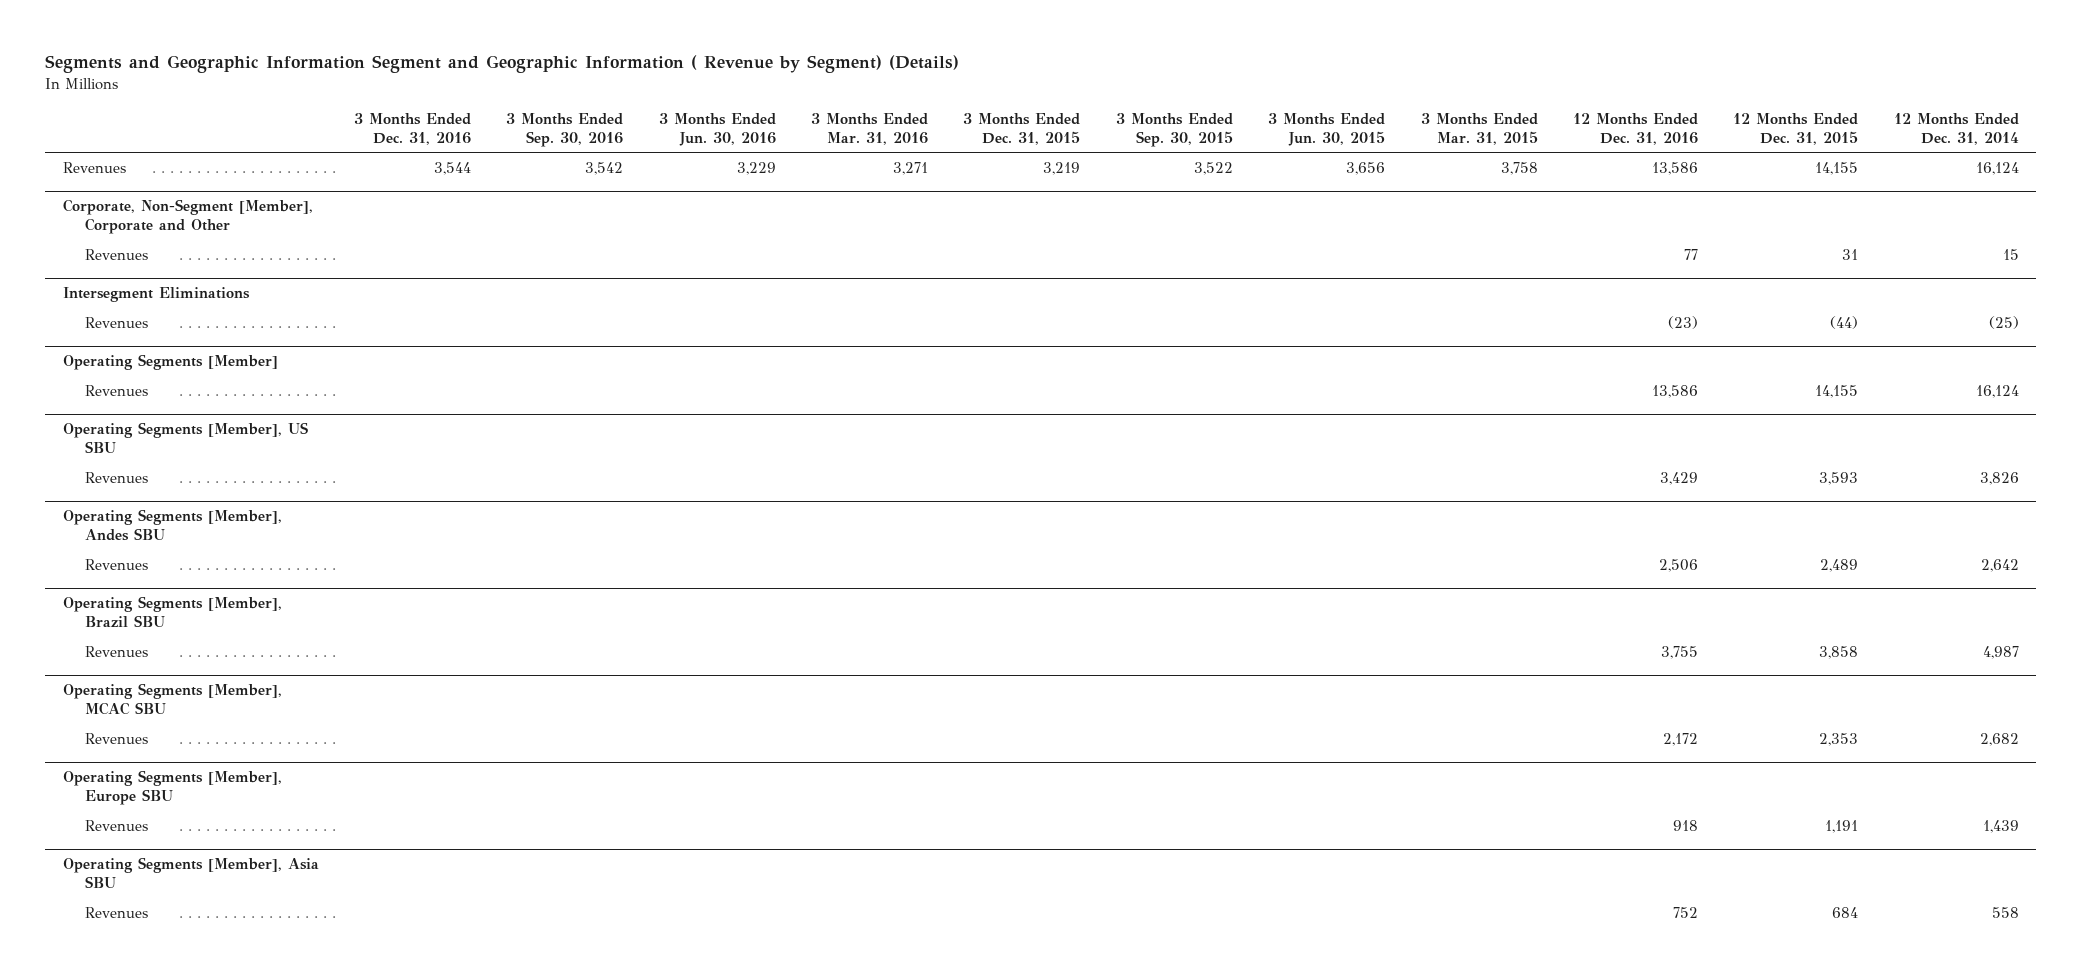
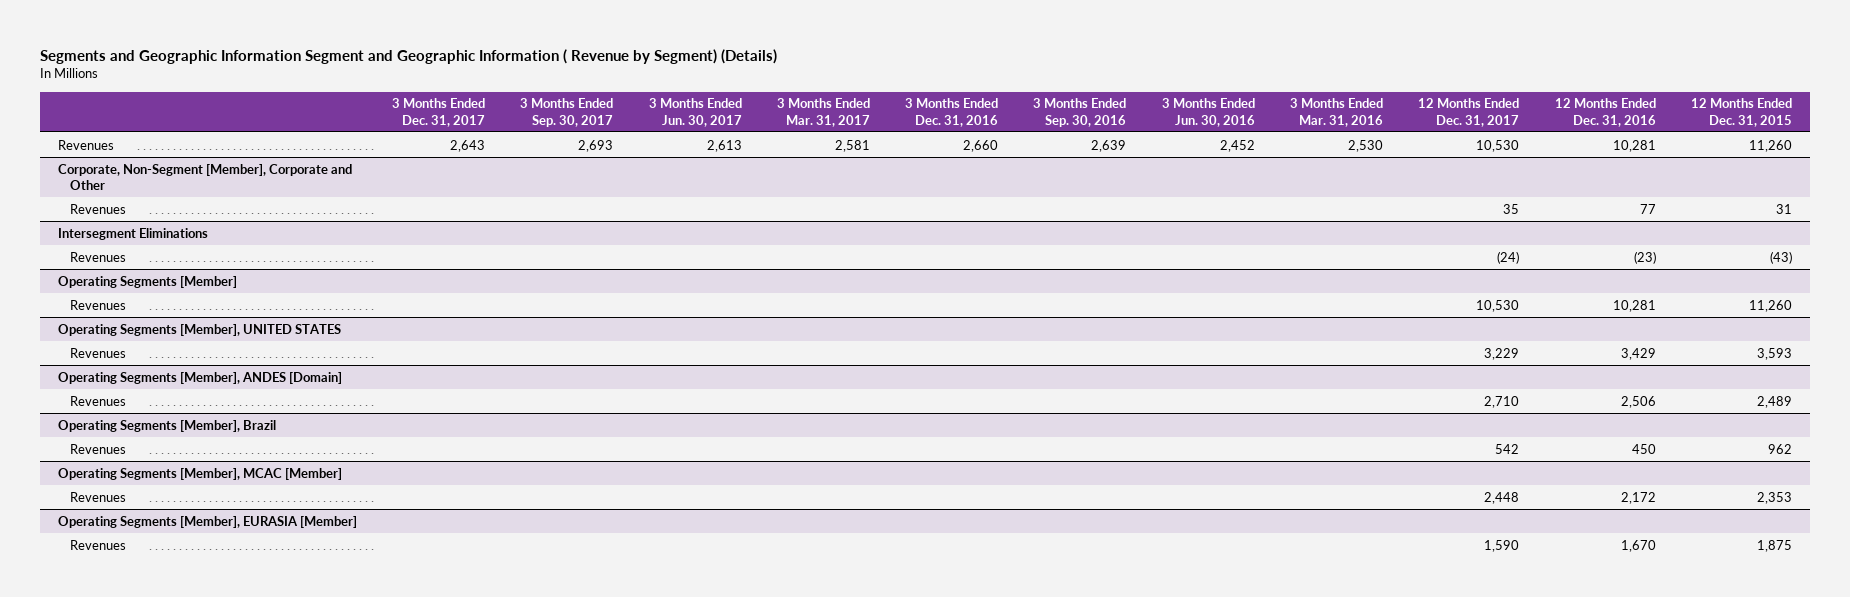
- | 3 Months Ended Dec. 31, 2016 | 3 Months Ended Sep. 30, 2016 | 3 Months Ended Jun. 30, 2016 | 3 Months Ended Mar. 31, 2016 | 3 Months Ended Dec. 31, 2015 | 3 Months Ended Sep. 30, 2015 | 3 Months Ended Jun. 30, 2015 | 3 Months Ended Mar. 31, 2015 | 12 Months Ended Dec. 31, 2016 | 12 Months Ended Dec. 31, 2015 | 12 Months Ended Dec. 31, 2014
+ | 3 Months Ended Dec. 31, 2017 | 3 Months Ended Sep. 30, 2017 | 3 Months Ended Jun. 30, 2017 | 3 Months Ended Mar. 31, 2017 | 3 Months Ended Dec. 31, 2016 | 3 Months Ended Sep. 30, 2016 | 3 Months Ended Jun. 30, 2016 | 3 Months Ended Mar. 31, 2016 | 12 Months Ended Dec. 31, 2017 | 12 Months Ended Dec. 31, 2016 | 12 Months Ended Dec. 31, 2015
- Revenues | 3,544 | 3,542 | 3,229 | 3,271 | 3,219 | 3,522 | 3,656 | 3,758 | 13,586 | 14,155 | 16,124
+ Revenues | 2,643 | 2,693 | 2,613 | 2,581 | 2,660 | 2,639 | 2,452 | 2,530 | 10,530 | 10,281 | 11,260
@ Intersegment Eliminations
- Revenues | | | | | | | | | (23) | (44) | (25)
+ Revenues | | | | | | | | | (24) | (23) | (43)
@ Operating Segments [Member]
- Revenues | | | | | | | | | 13,586 | 14,155 | 16,124
- Operating Segments [Member], US SBU
@ Operating Segments [Member]
+ Revenues | | | | | | | | | 10,530 | 10,281 | 11,260
+ Operating Segments [Member], UNITED STATES
- Operating Segments [Member], Andes SBU
+ Operating Segments [Member], ANDES [Domain]
- Operating Segments [Member], Brazil SBU
- Revenues | | | | | | | | | 3,755 | 3,858 | 4,987
- Operating Segments [Member], MCAC SBU
+ Operating Segments [Member], Brazil
+ Revenues | | | | | | | | | 542 | 450 | 962
+ Operating Segments [Member], MCAC [Member]
- Operating Segments [Member], Europe SBU
- Revenues | | | | | | | | | 918 | 1,191 | 1,439
- Operating Segments [Member], Asia SBU
- Revenues | | | | | | | | | 752 | 684 | 558
+ Operating Segments [Member], EURASIA [Member]
+ Revenues | | | | | | | | | 1,590 | 1,670 | 1,875

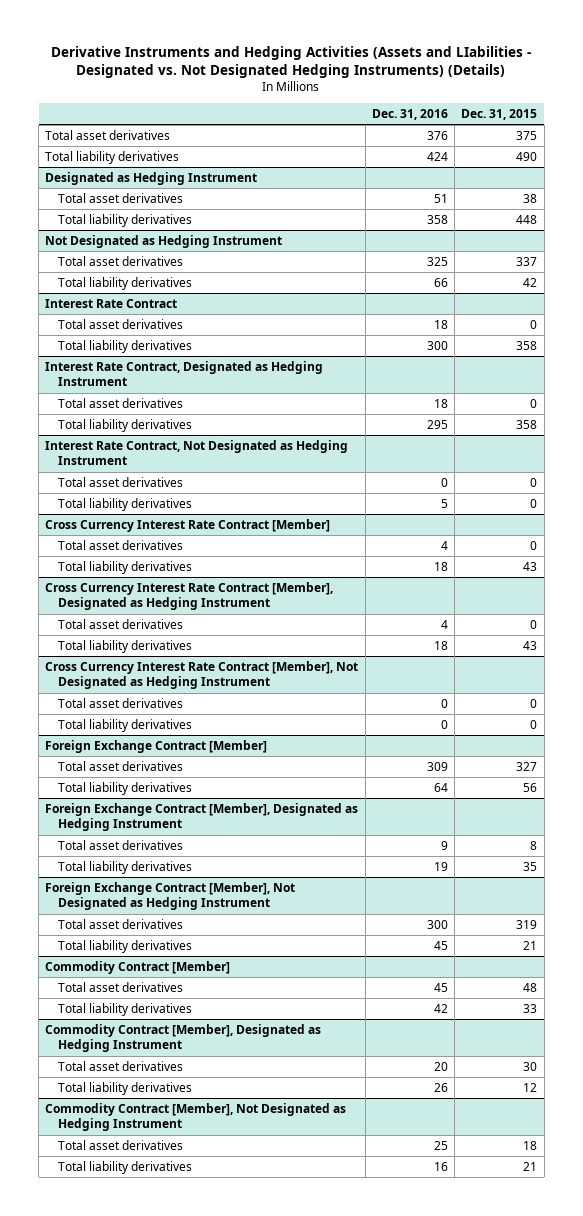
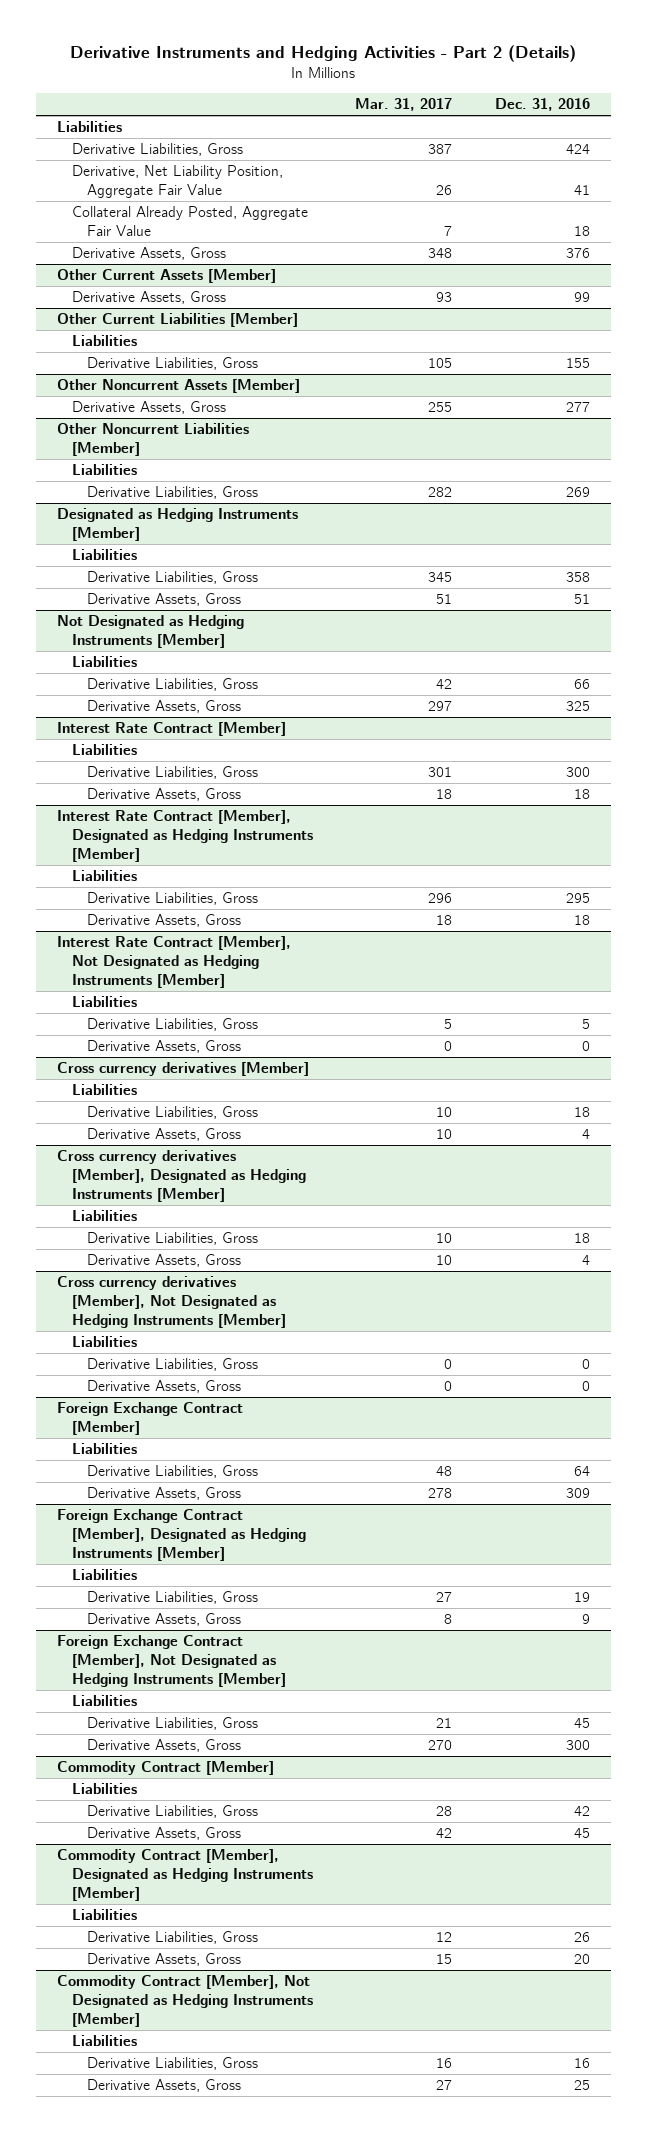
- Derivative Instruments and Hedging Activities (Assets and LIabilities - Designated vs. Not Designated Hedging Instruments) (Details)
+ Derivative Instruments and Hedging Activities - Part 2 (Details)
- | Dec. 31, 2016 | Dec. 31, 2015
+ | Mar. 31, 2017 | Dec. 31, 2016
- Total asset derivatives | 376 | 375
- Total liability derivatives | 424 | 490
- Designated as Hedging Instrument
- Total asset derivatives | 51 | 38
- Total liability derivatives | 358 | 448
- Not Designated as Hedging Instrument
- Total asset derivatives | 325 | 337
- Total liability derivatives | 66 | 42
- Interest Rate Contract
- Total asset derivatives | 18 | 0
- Total liability derivatives | 300 | 358
- Interest Rate Contract, Designated as Hedging Instrument
- Total asset derivatives | 18 | 0
- Total liability derivatives | 295 | 358
- Interest Rate Contract, Not Designated as Hedging Instrument
- Total asset derivatives | 0 | 0
- Total liability derivatives | 5 | 0
- Cross Currency Interest Rate Contract [Member]
- Total asset derivatives | 4 | 0
- Total liability derivatives | 18 | 43
- Cross Currency Interest Rate Contract [Member], Designated as Hedging Instrument
- Total asset derivatives | 4 | 0
- Total liability derivatives | 18 | 43
- Cross Currency Interest Rate Contract [Member], Not Designated as Hedging Instrument
- Total asset derivatives | 0 | 0
- Total liability derivatives | 0 | 0
+ Liabilities
+ Derivative Liabilities, Gross | 387 | 424
+ Derivative, Net Liability Position, Aggregate Fair Value | 26 | 41
+ Collateral Already Posted, Aggregate Fair Value | 7 | 18
+ Derivative Assets, Gross | 348 | 376
+ Other Current Assets [Member]
+ Derivative Assets, Gross | 93 | 99
+ Other Current Liabilities [Member]
+ Liabilities
+ Derivative Liabilities, Gross | 105 | 155
+ Other Noncurrent Assets [Member]
+ Derivative Assets, Gross | 255 | 277
+ Other Noncurrent Liabilities [Member]
+ Liabilities
+ Derivative Liabilities, Gross | 282 | 269
+ Designated as Hedging Instruments [Member]
+ Liabilities
+ Derivative Liabilities, Gross | 345 | 358
+ Derivative Assets, Gross | 51 | 51
+ Not Designated as Hedging Instruments [Member]
+ Liabilities
+ Derivative Liabilities, Gross | 42 | 66
+ Derivative Assets, Gross | 297 | 325
+ Interest Rate Contract [Member]
+ Liabilities
+ Derivative Liabilities, Gross | 301 | 300
+ Derivative Assets, Gross | 18 | 18
+ Interest Rate Contract [Member], Designated as Hedging Instruments [Member]
+ Liabilities
+ Derivative Liabilities, Gross | 296 | 295
+ Derivative Assets, Gross | 18 | 18
+ Interest Rate Contract [Member], Not Designated as Hedging Instruments [Member]
+ Liabilities
+ Derivative Liabilities, Gross | 5 | 5
+ Derivative Assets, Gross | 0 | 0
+ Cross currency derivatives [Member]
+ Liabilities
+ Derivative Liabilities, Gross | 10 | 18
+ Derivative Assets, Gross | 10 | 4
+ Cross currency derivatives [Member], Designated as Hedging Instruments [Member]
+ Liabilities
+ Derivative Liabilities, Gross | 10 | 18
+ Derivative Assets, Gross | 10 | 4
+ Cross currency derivatives [Member], Not Designated as Hedging Instruments [Member]
+ Liabilities
+ Derivative Liabilities, Gross | 0 | 0
+ Derivative Assets, Gross | 0 | 0
@ Foreign Exchange Contract [Member]
- Total asset derivatives | 309 | 327
- Total liability derivatives | 64 | 56
- Foreign Exchange Contract [Member], Designated as Hedging Instrument
- Total asset derivatives | 9 | 8
- Total liability derivatives | 19 | 35
- Foreign Exchange Contract [Member], Not Designated as Hedging Instrument
- Total asset derivatives | 300 | 319
- Total liability derivatives | 45 | 21
@ Foreign Exchange Contract [Member]
+ Liabilities
+ Derivative Liabilities, Gross | 48 | 64
+ Derivative Assets, Gross | 278 | 309
+ Foreign Exchange Contract [Member], Designated as Hedging Instruments [Member]
+ Liabilities
+ Derivative Liabilities, Gross | 27 | 19
+ Derivative Assets, Gross | 8 | 9
+ Foreign Exchange Contract [Member], Not Designated as Hedging Instruments [Member]
+ Liabilities
+ Derivative Liabilities, Gross | 21 | 45
+ Derivative Assets, Gross | 270 | 300
@ Commodity Contract [Member]
- Total asset derivatives | 45 | 48
- Total liability derivatives | 42 | 33
- Commodity Contract [Member], Designated as Hedging Instrument
- Total asset derivatives | 20 | 30
- Total liability derivatives | 26 | 12
- Commodity Contract [Member], Not Designated as Hedging Instrument
- Total asset derivatives | 25 | 18
- Total liability derivatives | 16 | 21
@ Commodity Contract [Member]
+ Liabilities
+ Derivative Liabilities, Gross | 28 | 42
+ Derivative Assets, Gross | 42 | 45
+ Commodity Contract [Member], Designated as Hedging Instruments [Member]
+ Liabilities
+ Derivative Liabilities, Gross | 12 | 26
+ Derivative Assets, Gross | 15 | 20
+ Commodity Contract [Member], Not Designated as Hedging Instruments [Member]
+ Liabilities
+ Derivative Liabilities, Gross | 16 | 16
+ Derivative Assets, Gross | 27 | 25

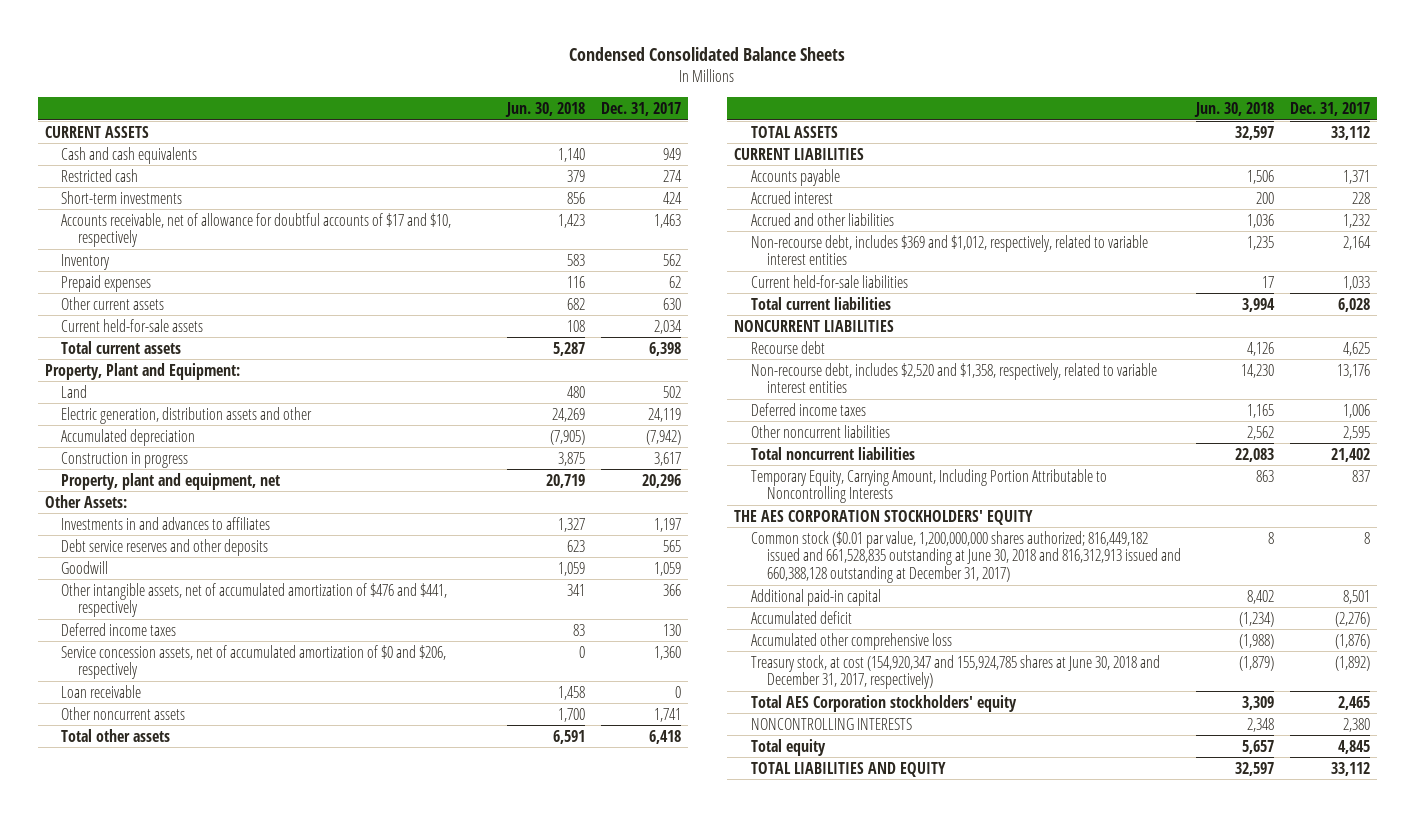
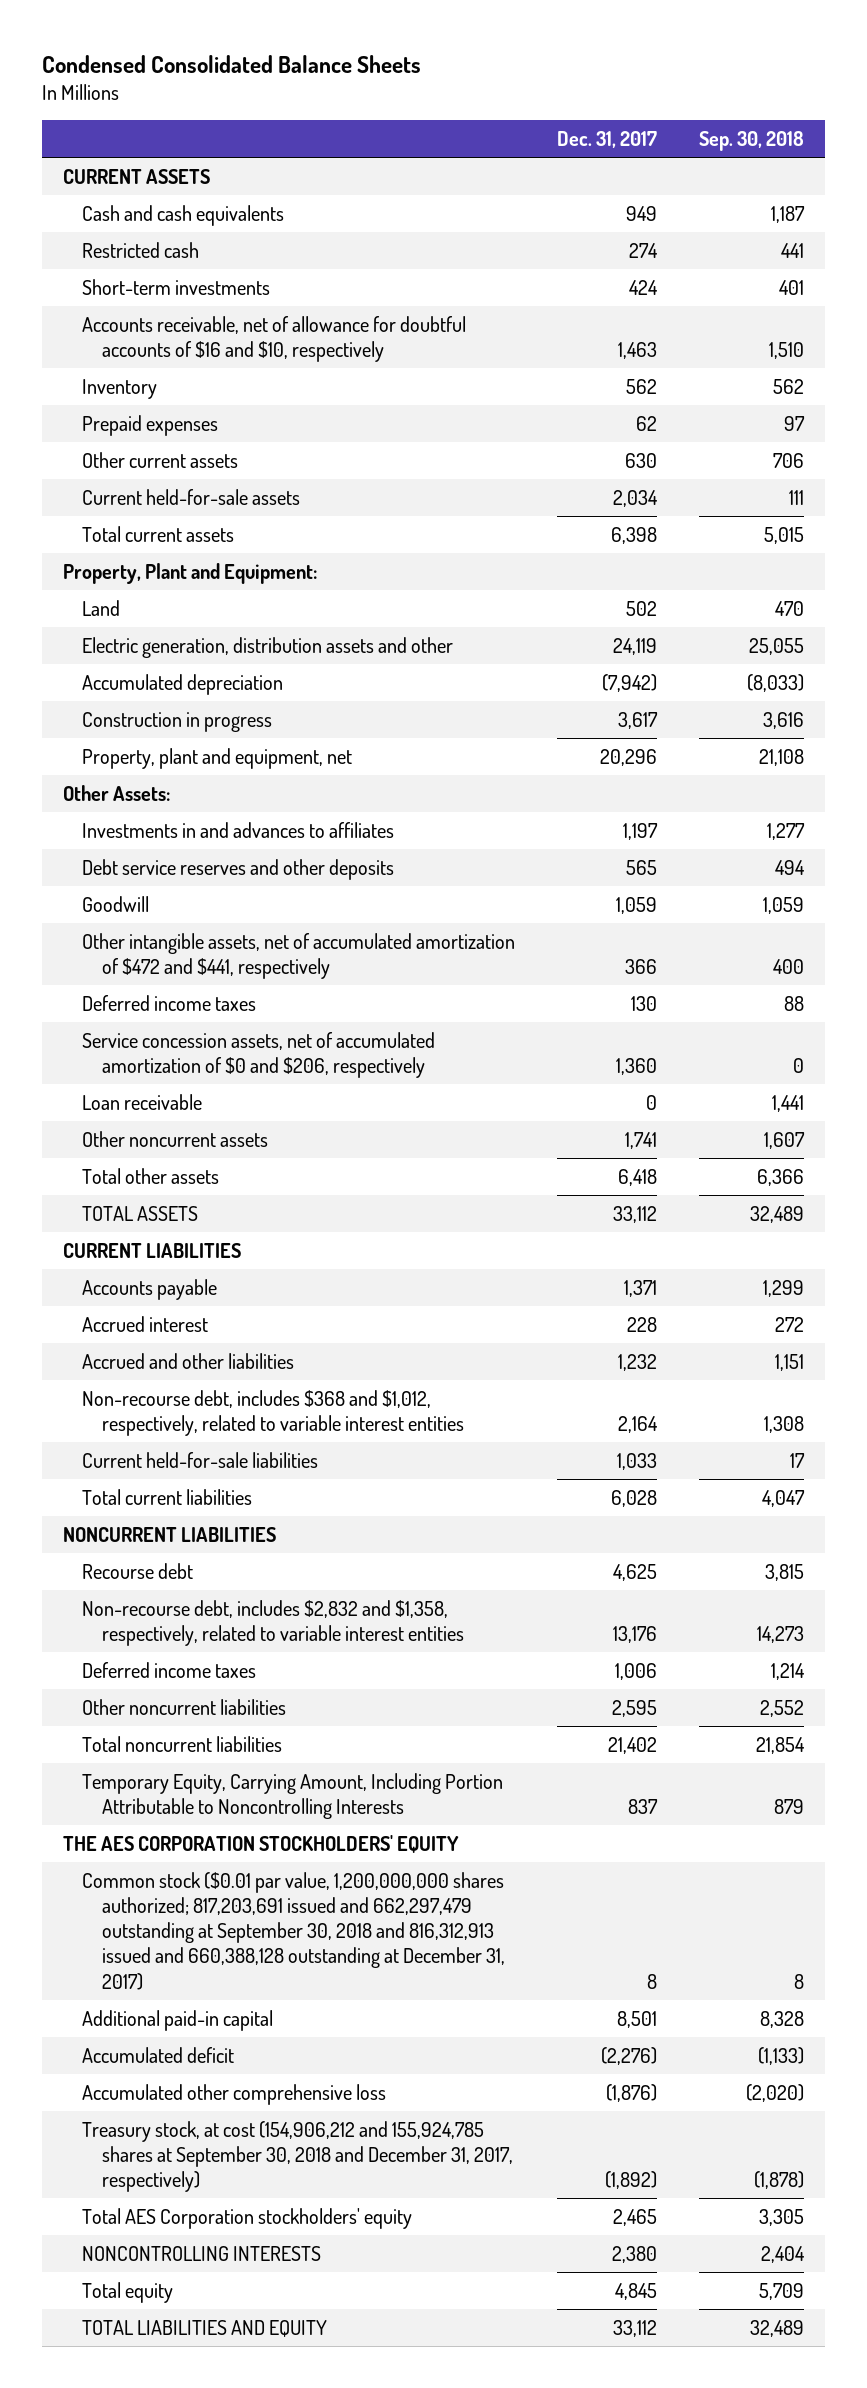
- | Jun. 30, 2018 | Dec. 31, 2017
+ | Dec. 31, 2017 | Sep. 30, 2018
- Accounts receivable, net of allowance for doubtful accounts of $17 and $10, respectively | 1,423 | 1,463
+ Accounts receivable, net of allowance for doubtful accounts of $16 and $10, respectively | 1,463 | 1,510
- Other intangible assets, net of accumulated amortization of $476 and $441, respectively | 341 | 366
+ Other intangible assets, net of accumulated amortization of $472 and $441, respectively | 366 | 400
- Non-recourse debt, includes $369 and $1,012, respectively, related to variable interest entities | 1,235 | 2,164
+ Non-recourse debt, includes $368 and $1,012, respectively, related to variable interest entities | 2,164 | 1,308
- Non-recourse debt, includes $2,520 and $1,358, respectively, related to variable interest entities | 14,230 | 13,176
+ Non-recourse debt, includes $2,832 and $1,358, respectively, related to variable interest entities | 13,176 | 14,273
- Common stock ($0.01 par value, 1,200,000,000 shares authorized; 816,449,182 issued and 661,528,835 outstanding at June 30, 2018 and 816,312,913 issued and 660,388,128 outstanding at December 31, 2017) | 8 | 8
+ Common stock ($0.01 par value, 1,200,000,000 shares authorized; 817,203,691 issued and 662,297,479 outstanding at September 30, 2018 and 816,312,913 issued and 660,388,128 outstanding at December 31, 2017) | 8 | 8
- Treasury stock, at cost (154,920,347 and 155,924,785 shares at June 30, 2018 and December 31, 2017, respectively) | (1,879) | (1,892)
+ Treasury stock, at cost (154,906,212 and 155,924,785 shares at September 30, 2018 and December 31, 2017, respectively) | (1,892) | (1,878)

